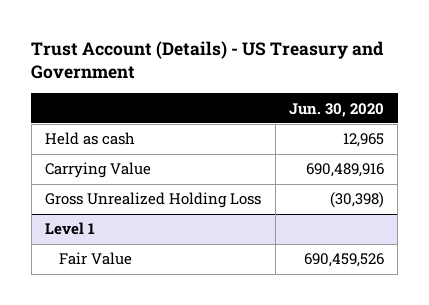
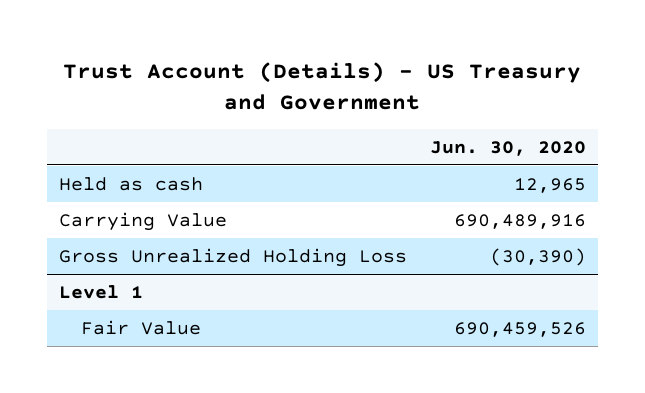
- Gross Unrealized Holding Loss | (30,398)
+ Gross Unrealized Holding Loss | (30,390)

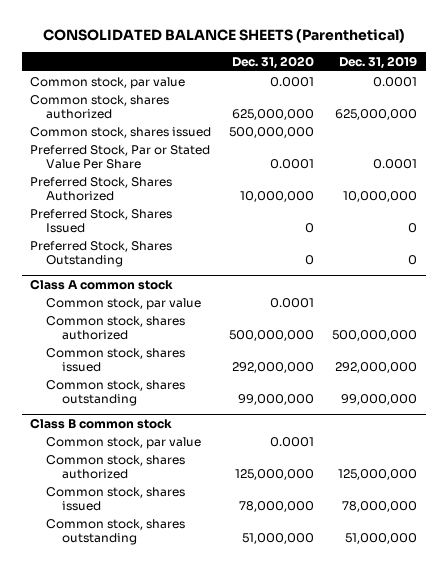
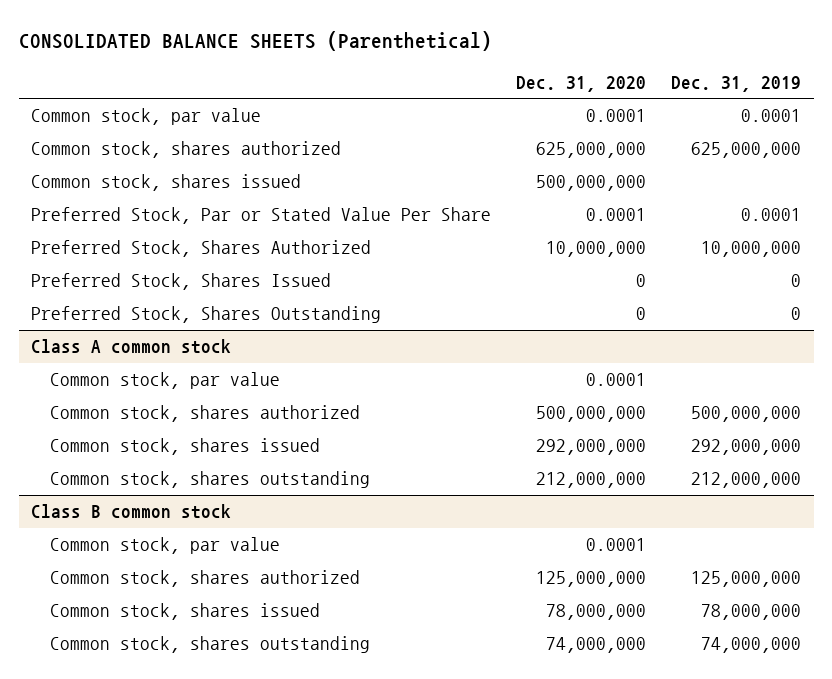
@ Class A common stock
- Common stock, shares outstanding | 99,000,000 | 99,000,000
+ Common stock, shares outstanding | 212,000,000 | 212,000,000
@ Class B common stock
- Common stock, shares outstanding | 51,000,000 | 51,000,000
+ Common stock, shares outstanding | 74,000,000 | 74,000,000

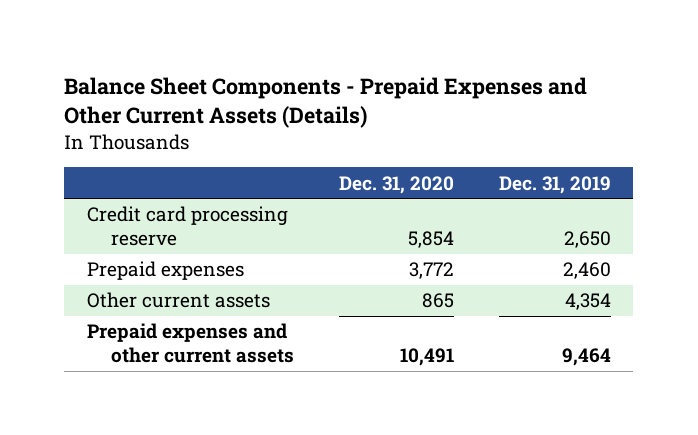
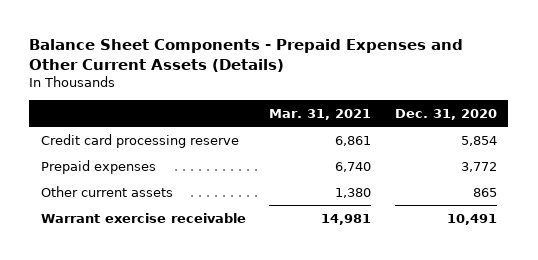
- | Dec. 31, 2020 | Dec. 31, 2019
+ | Mar. 31, 2021 | Dec. 31, 2020
- Prepaid expenses and other current assets | 10,491 | 9,464
+ Warrant exercise receivable | 14,981 | 10,491

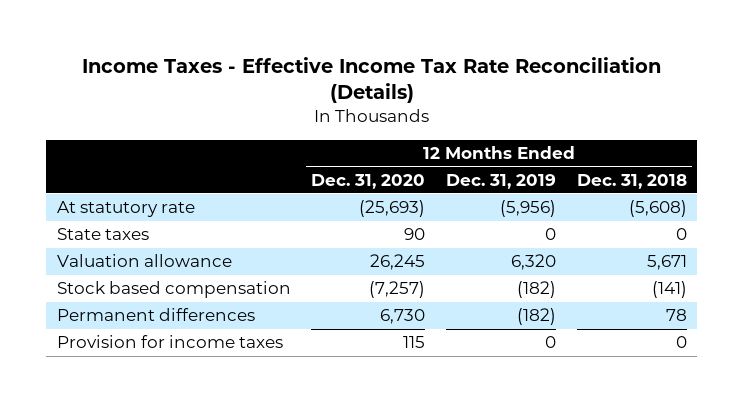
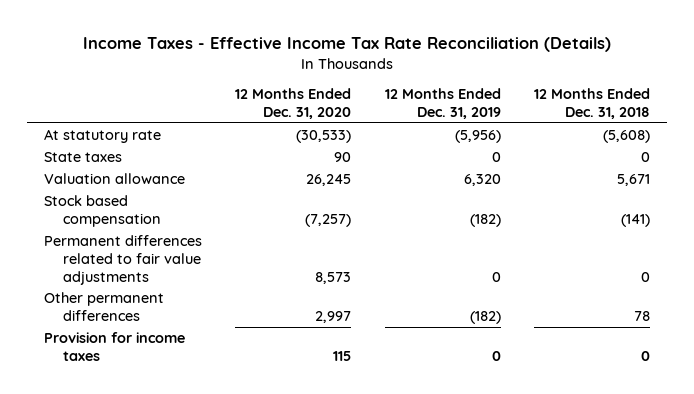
- At statutory rate | (25,693) | (5,956) | (5,608)
+ At statutory rate | (30,533) | (5,956) | (5,608)
- Permanent differences | 6,730 | (182) | 78
+ Permanent differences related to fair value adjustments | 8,573 | 0 | 0
+ Other permanent differences | 2,997 | (182) | 78

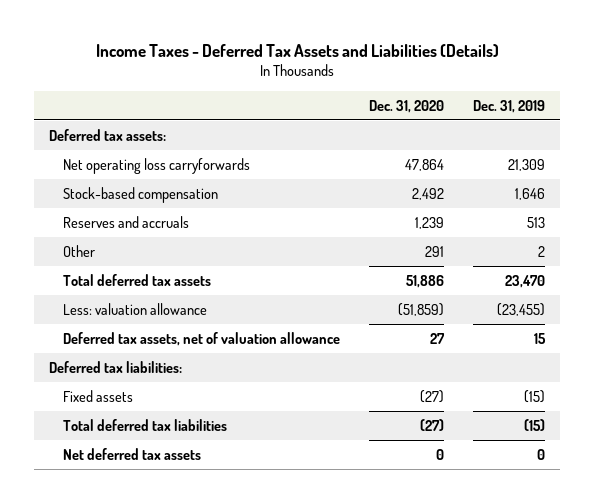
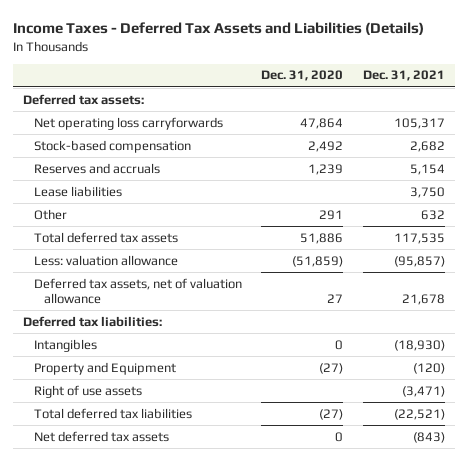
- | Dec. 31, 2020 | Dec. 31, 2019
+ | Dec. 31, 2020 | Dec. 31, 2021
+ Lease liabilities | | 3,750
- Fixed assets | (27) | (15)
+ Intangibles | 0 | (18,930)
+ Property and Equipment | (27) | (120)
+ Right of use assets | | (3,471)

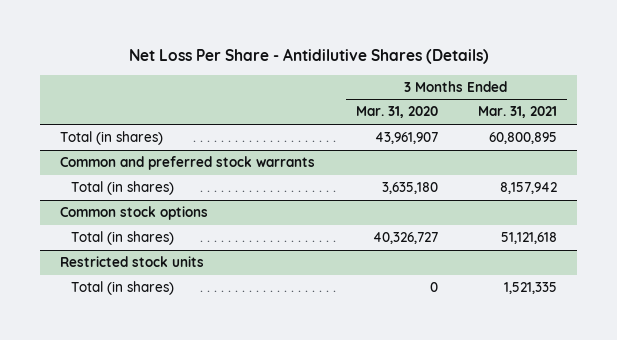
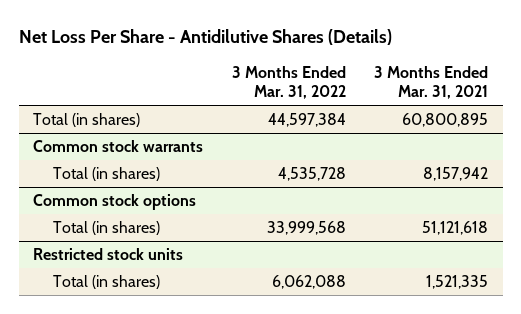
- | 3 Months Ended Mar. 31, 2020 | 3 Months Ended Mar. 31, 2021
+ | 3 Months Ended Mar. 31, 2022 | 3 Months Ended Mar. 31, 2021
- Common and preferred stock warrants
+ Common stock warrants

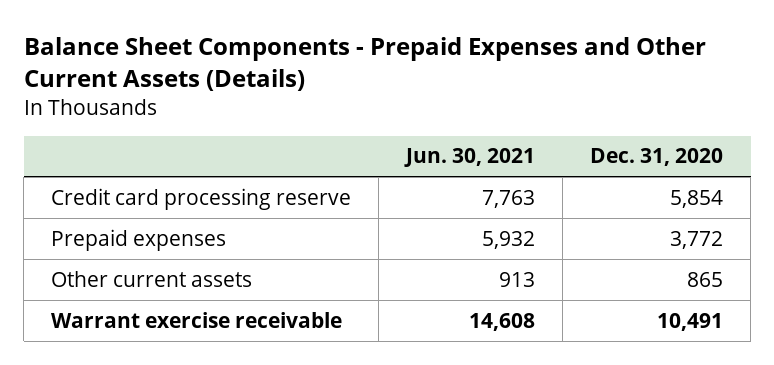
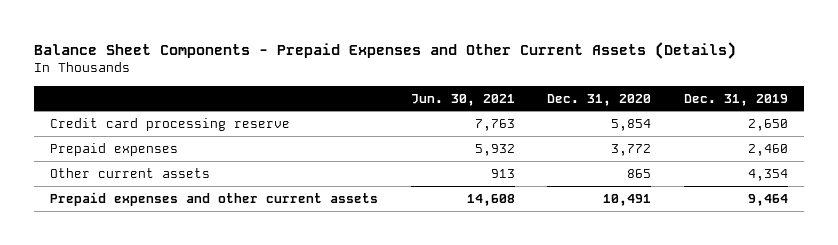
- | Jun. 30, 2021 | Dec. 31, 2020
+ | Jun. 30, 2021 | Dec. 31, 2020 | Dec. 31, 2019
- Warrant exercise receivable | 14,608 | 10,491
+ Prepaid expenses and other current assets | 14,608 | 10,491 | 9,464

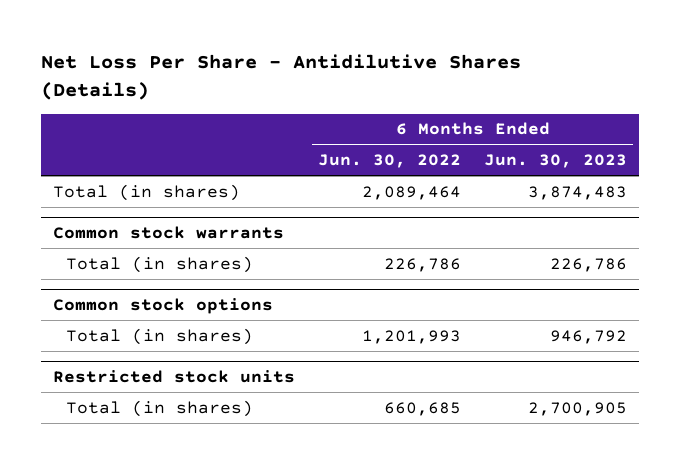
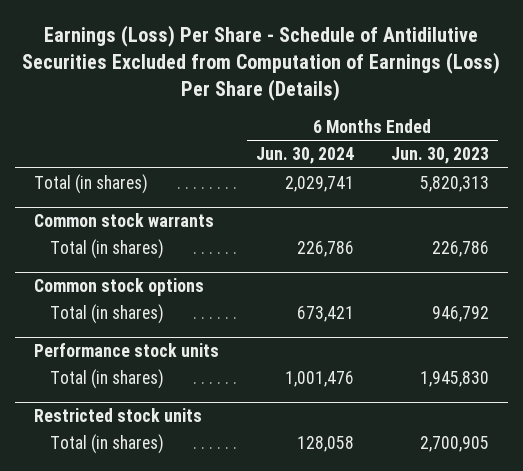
- Net Loss Per Share - Antidilutive Shares (Details)
+ Earnings (Loss) Per Share - Schedule of Antidilutive Securities Excluded from Computation of Earnings (Loss) Per Share (Details)
- | 6 Months Ended Jun. 30, 2022 | 6 Months Ended Jun. 30, 2023
+ | 6 Months Ended Jun. 30, 2024 | 6 Months Ended Jun. 30, 2023
- Total (in shares) | 2,089,464 | 3,874,483
+ Total (in shares) | 2,029,741 | 5,820,313
+ Performance stock units
+ Total (in shares) | 1,001,476 | 1,945,830

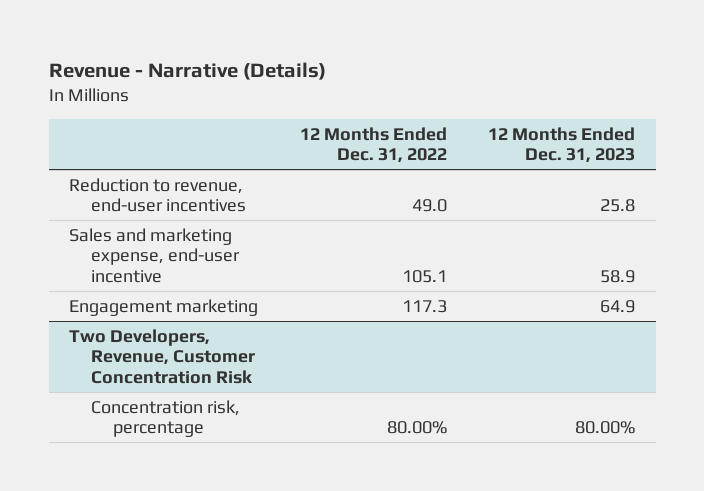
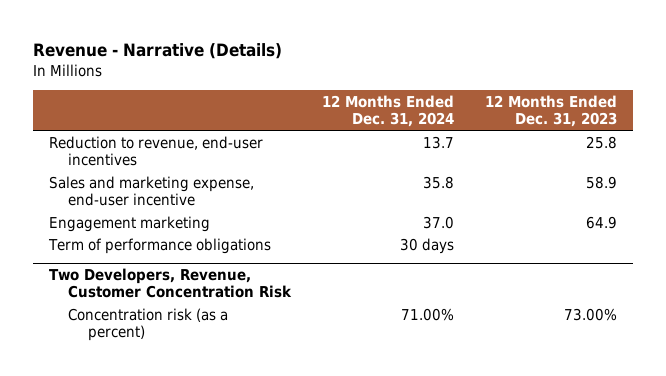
- | 12 Months Ended Dec. 31, 2022 | 12 Months Ended Dec. 31, 2023
+ | 12 Months Ended Dec. 31, 2024 | 12 Months Ended Dec. 31, 2023
+ Term of performance obligations | 30 days |
@ Two Developers, Revenue, Customer Concentration Risk
- Concentration risk, percentage | 80.00% | 80.00%
+ Concentration risk (as a percent) | 71.00% | 73.00%

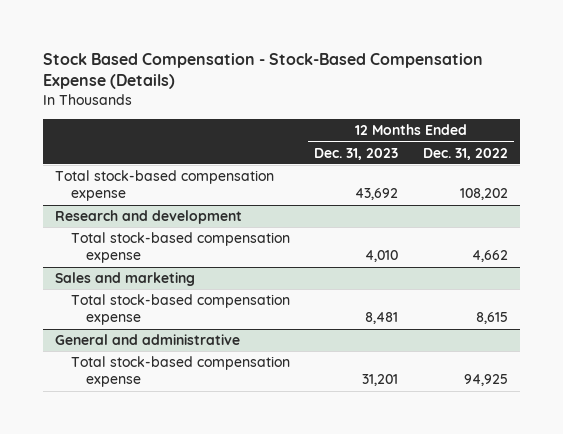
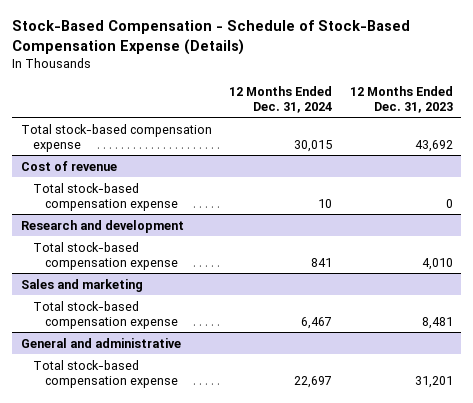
- Stock Based Compensation - Stock-Based Compensation Expense (Details)
+ Stock-Based Compensation - Schedule of Stock-Based Compensation Expense (Details)
- | 12 Months Ended Dec. 31, 2023 | 12 Months Ended Dec. 31, 2022
+ | 12 Months Ended Dec. 31, 2024 | 12 Months Ended Dec. 31, 2023
+ Cost of revenue
+ Total stock-based compensation expense | 10 | 0

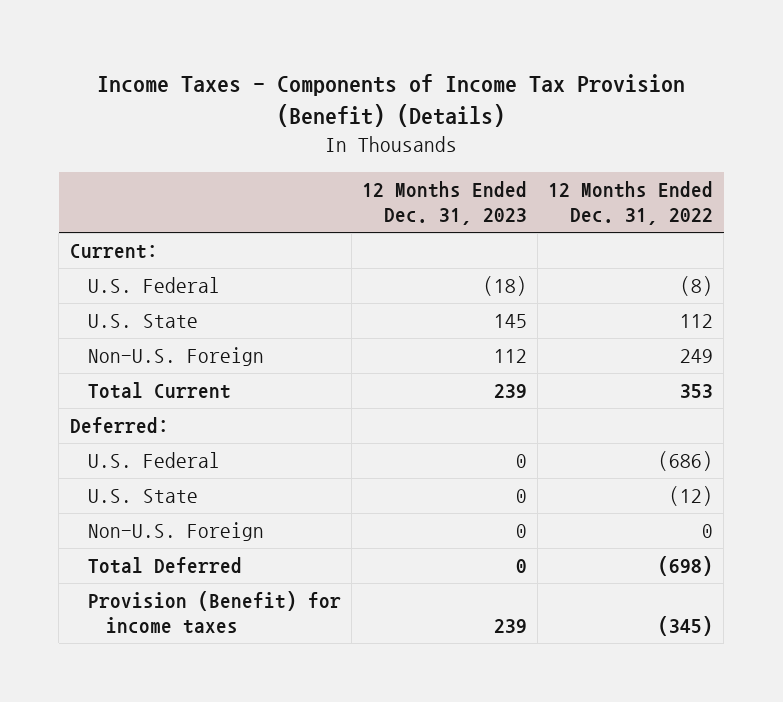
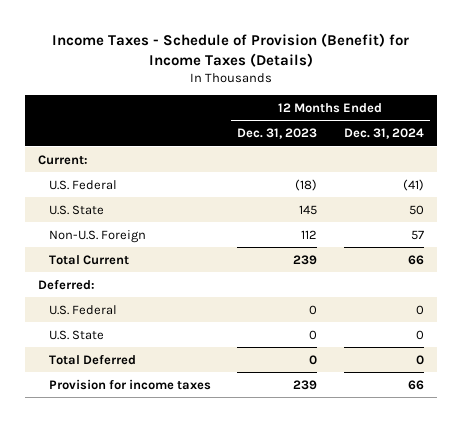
- Income Taxes - Components of Income Tax Provision (Benefit) (Details)
+ Income Taxes - Schedule of Provision (Benefit) for Income Taxes (Details)
- | 12 Months Ended Dec. 31, 2023 | 12 Months Ended Dec. 31, 2022
+ | 12 Months Ended Dec. 31, 2023 | 12 Months Ended Dec. 31, 2024
- Non-U.S. Foreign | 0 | 0
- Provision (Benefit) for income taxes | 239 | (345)
+ Provision for income taxes | 239 | 66

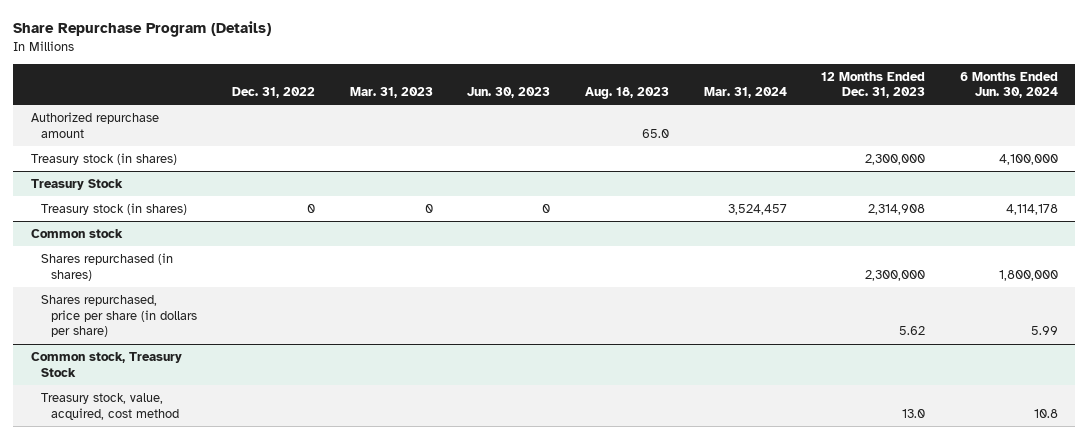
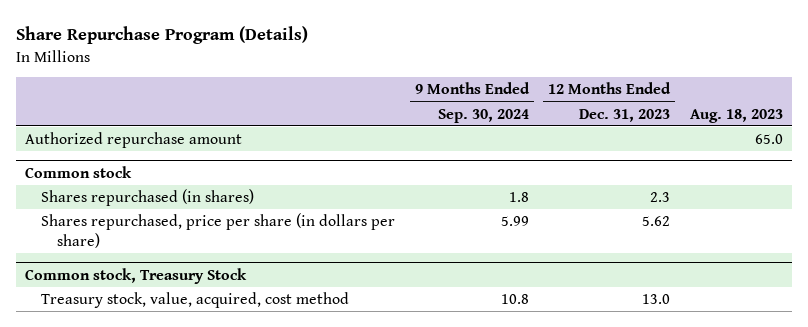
- | Dec. 31, 2022 | Mar. 31, 2023 | Jun. 30, 2023 | Aug. 18, 2023 | Mar. 31, 2024 | 12 Months Ended Dec. 31, 2023 | 6 Months Ended Jun. 30, 2024
+ | 9 Months Ended Sep. 30, 2024 | 12 Months Ended Dec. 31, 2023 | Aug. 18, 2023
- Treasury stock (in shares) | | | | | | 2,300,000 | 4,100,000
- Treasury Stock
- Treasury stock (in shares) | 0 | 0 | 0 | | 3,524,457 | 2,314,908 | 4,114,178
@ Common stock
- Shares repurchased (in shares) | | | | | | 2,300,000 | 1,800,000
+ Shares repurchased (in shares) | 1.8 | 2.3 |

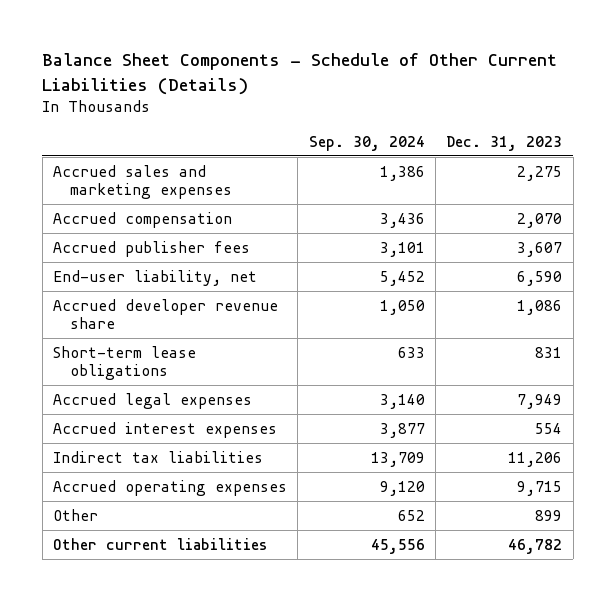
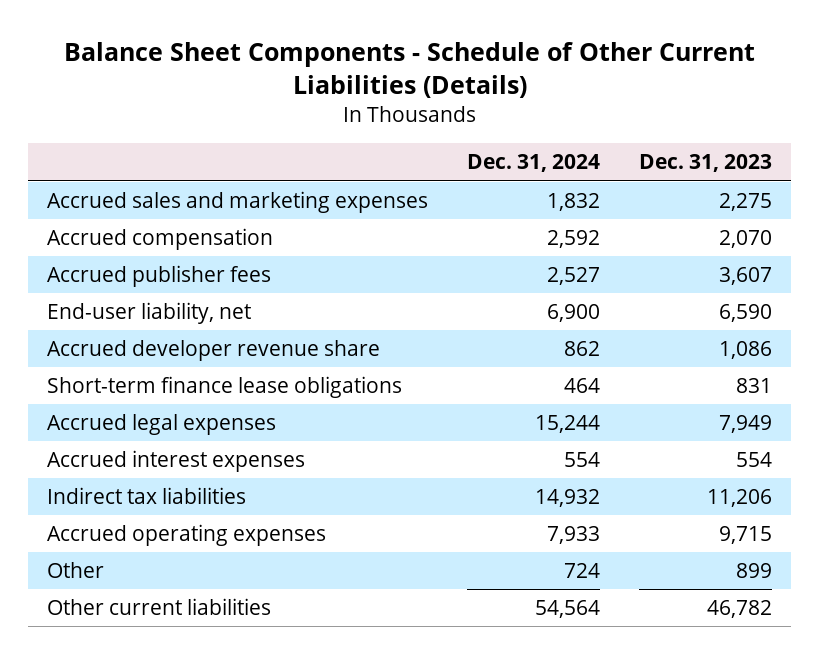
- | Sep. 30, 2024 | Dec. 31, 2023
+ | Dec. 31, 2024 | Dec. 31, 2023
- Short-term lease obligations | 633 | 831
+ Short-term finance lease obligations | 464 | 831

